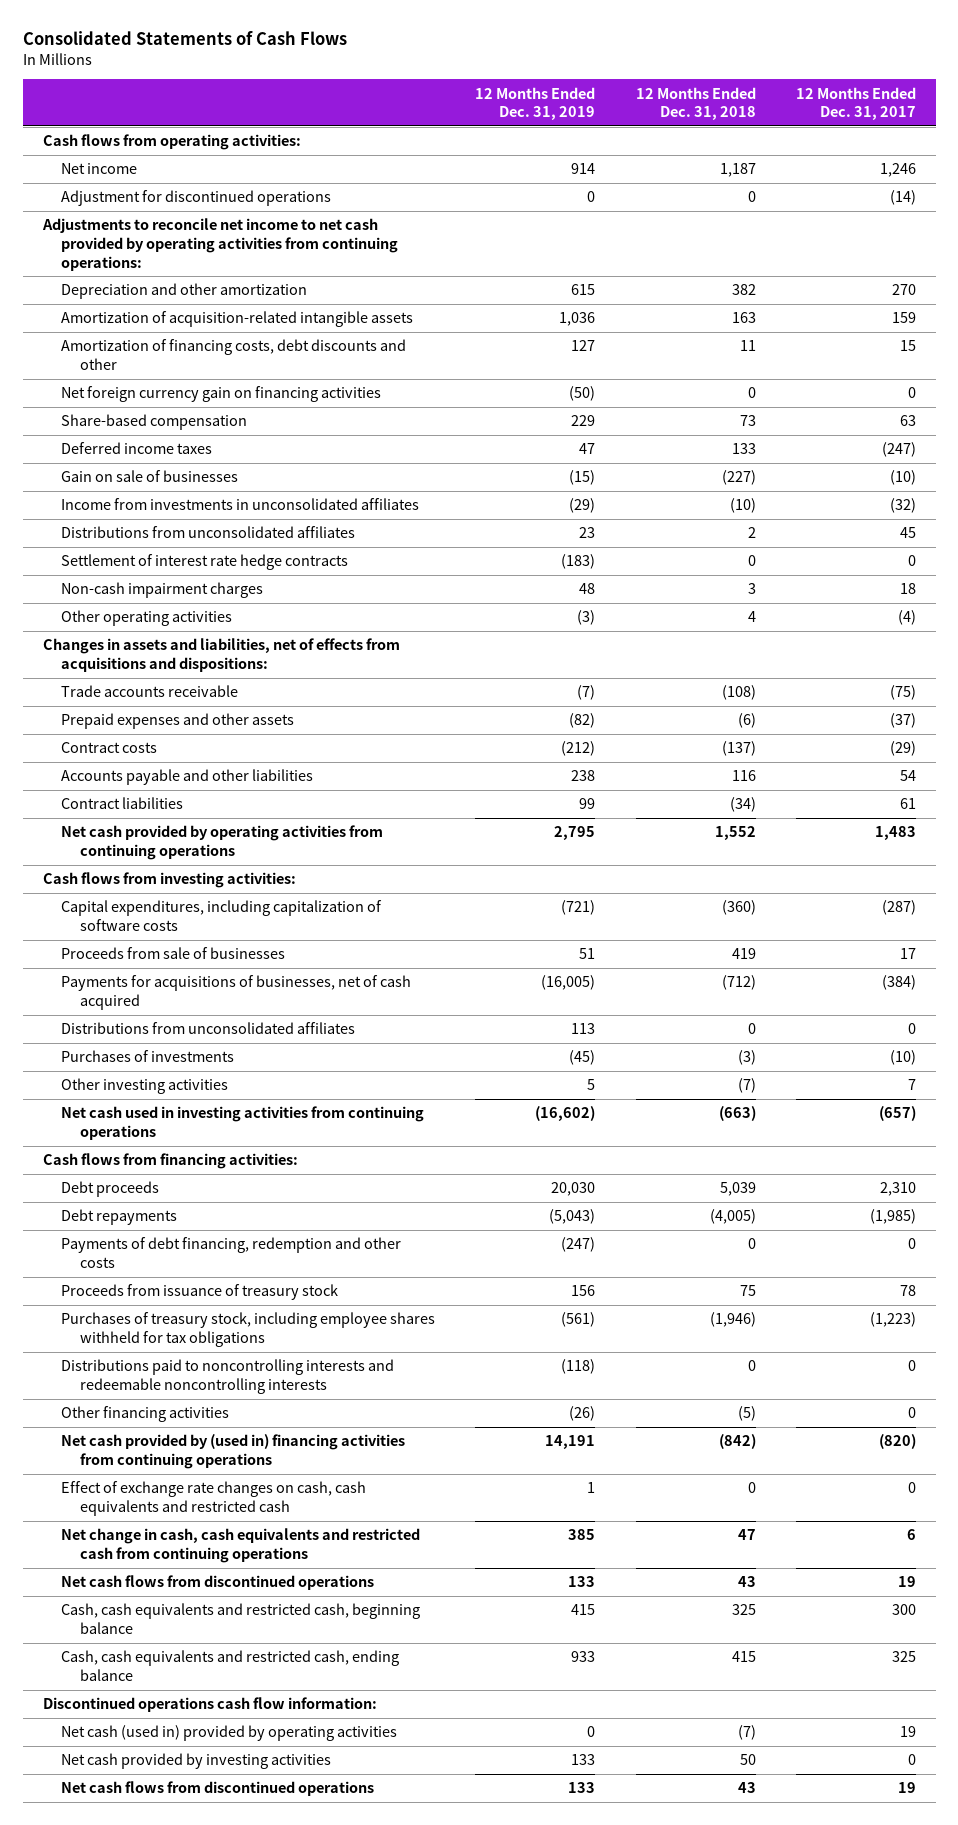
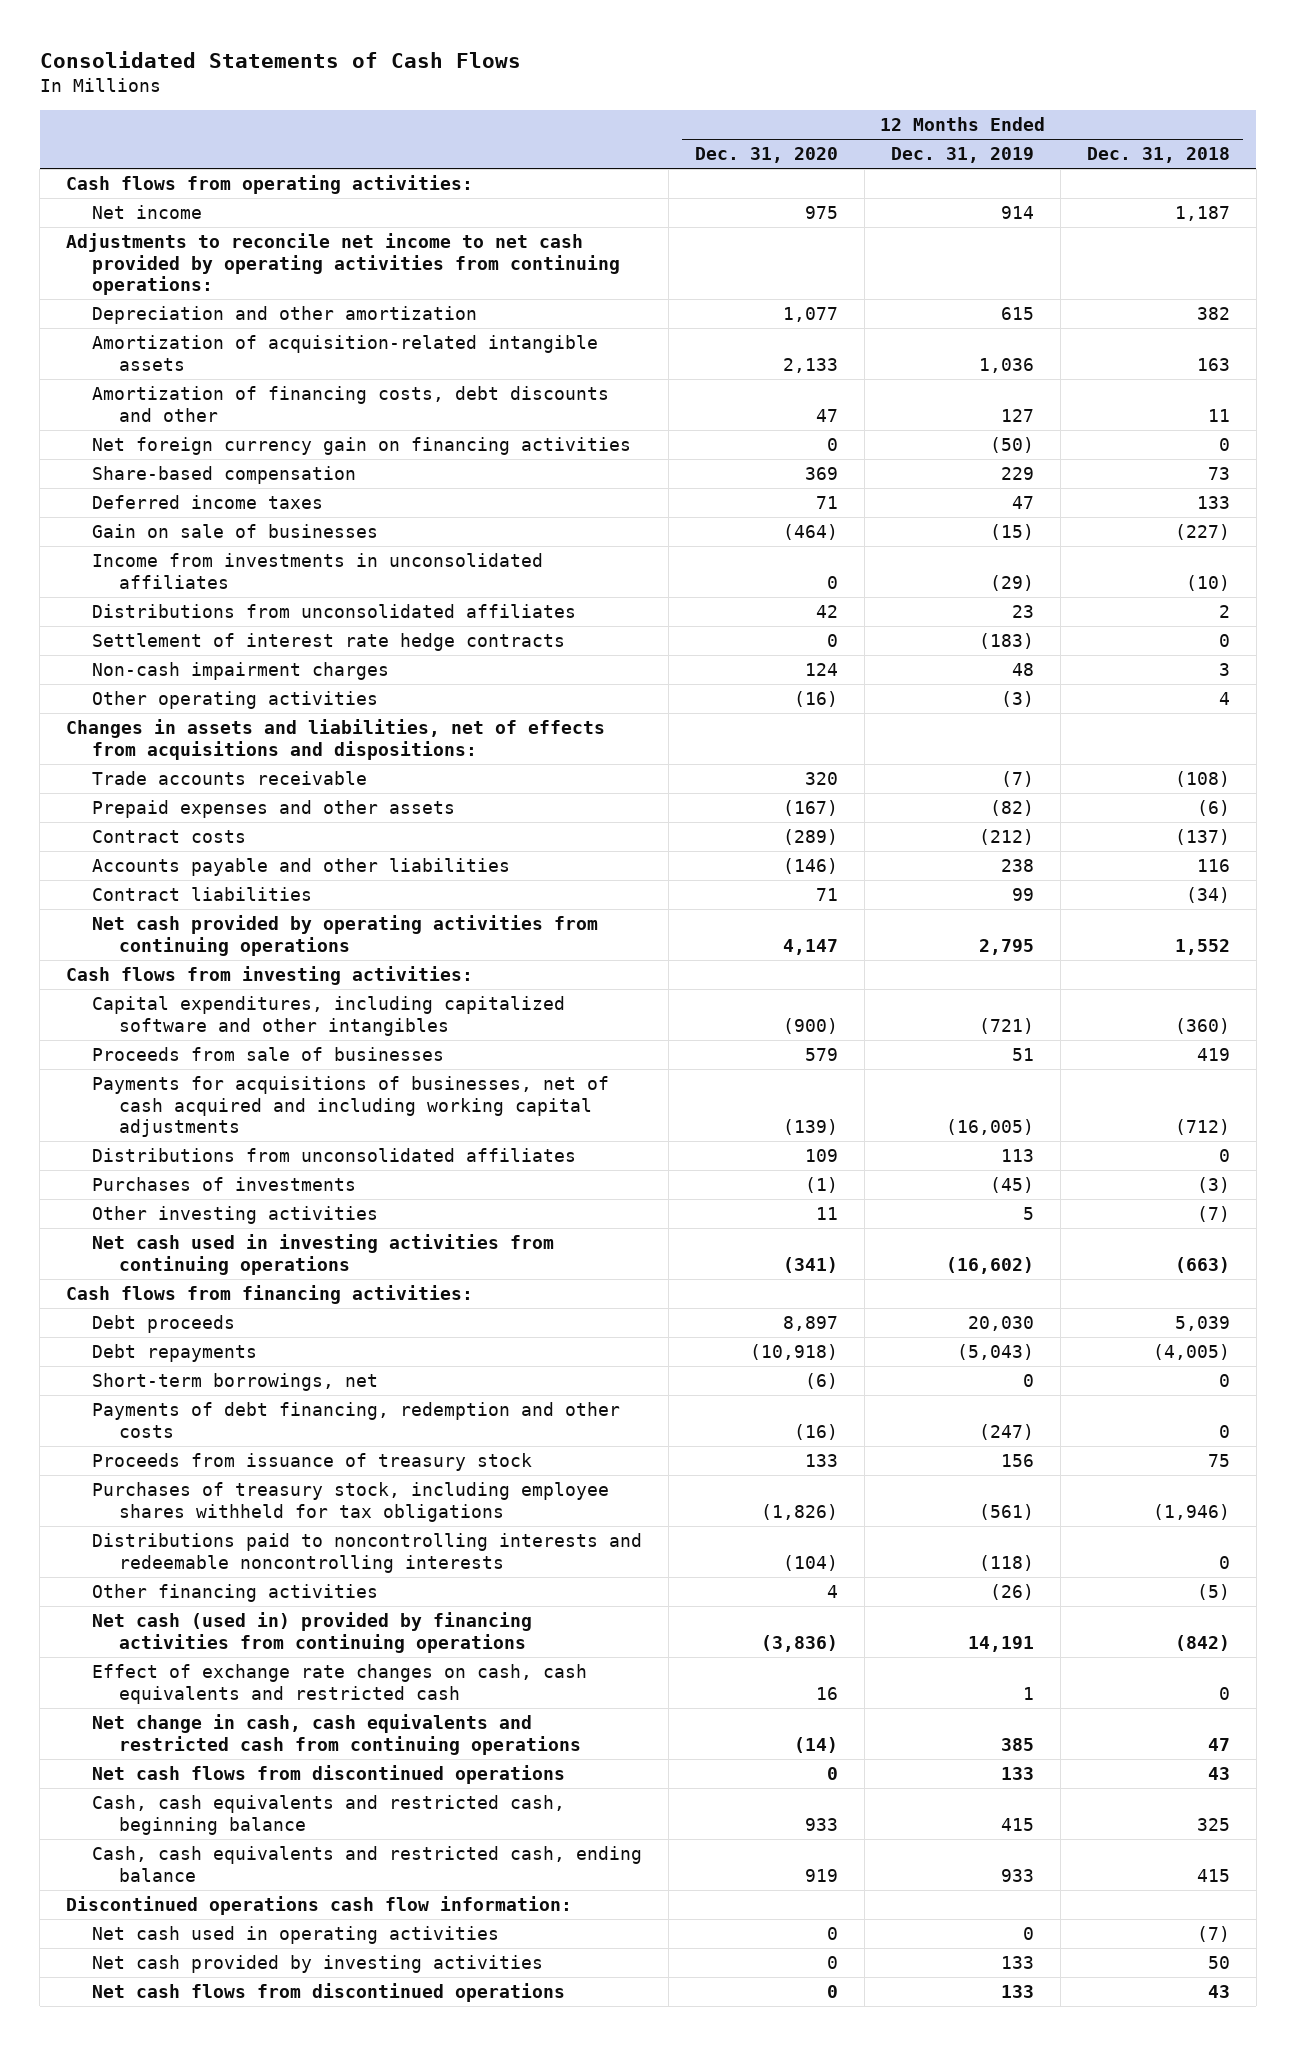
- | 12 Months Ended Dec. 31, 2019 | 12 Months Ended Dec. 31, 2018 | 12 Months Ended Dec. 31, 2017
+ | 12 Months Ended Dec. 31, 2020 | 12 Months Ended Dec. 31, 2019 | 12 Months Ended Dec. 31, 2018
- Adjustment for discontinued operations | 0 | 0 | (14)
- Capital expenditures, including capitalization of software costs | (721) | (360) | (287)
+ Capital expenditures, including capitalized software and other intangibles | (900) | (721) | (360)
- Payments for acquisitions of businesses, net of cash acquired | (16,005) | (712) | (384)
+ Payments for acquisitions of businesses, net of cash acquired and including working capital adjustments | (139) | (16,005) | (712)
+ Short-term borrowings, net | (6) | 0 | 0
- Net cash provided by (used in) financing activities from continuing operations | 14,191 | (842) | (820)
+ Net cash (used in) provided by financing activities from continuing operations | (3,836) | 14,191 | (842)
- Net cash (used in) provided by operating activities | 0 | (7) | 19
+ Net cash used in operating activities | 0 | 0 | (7)

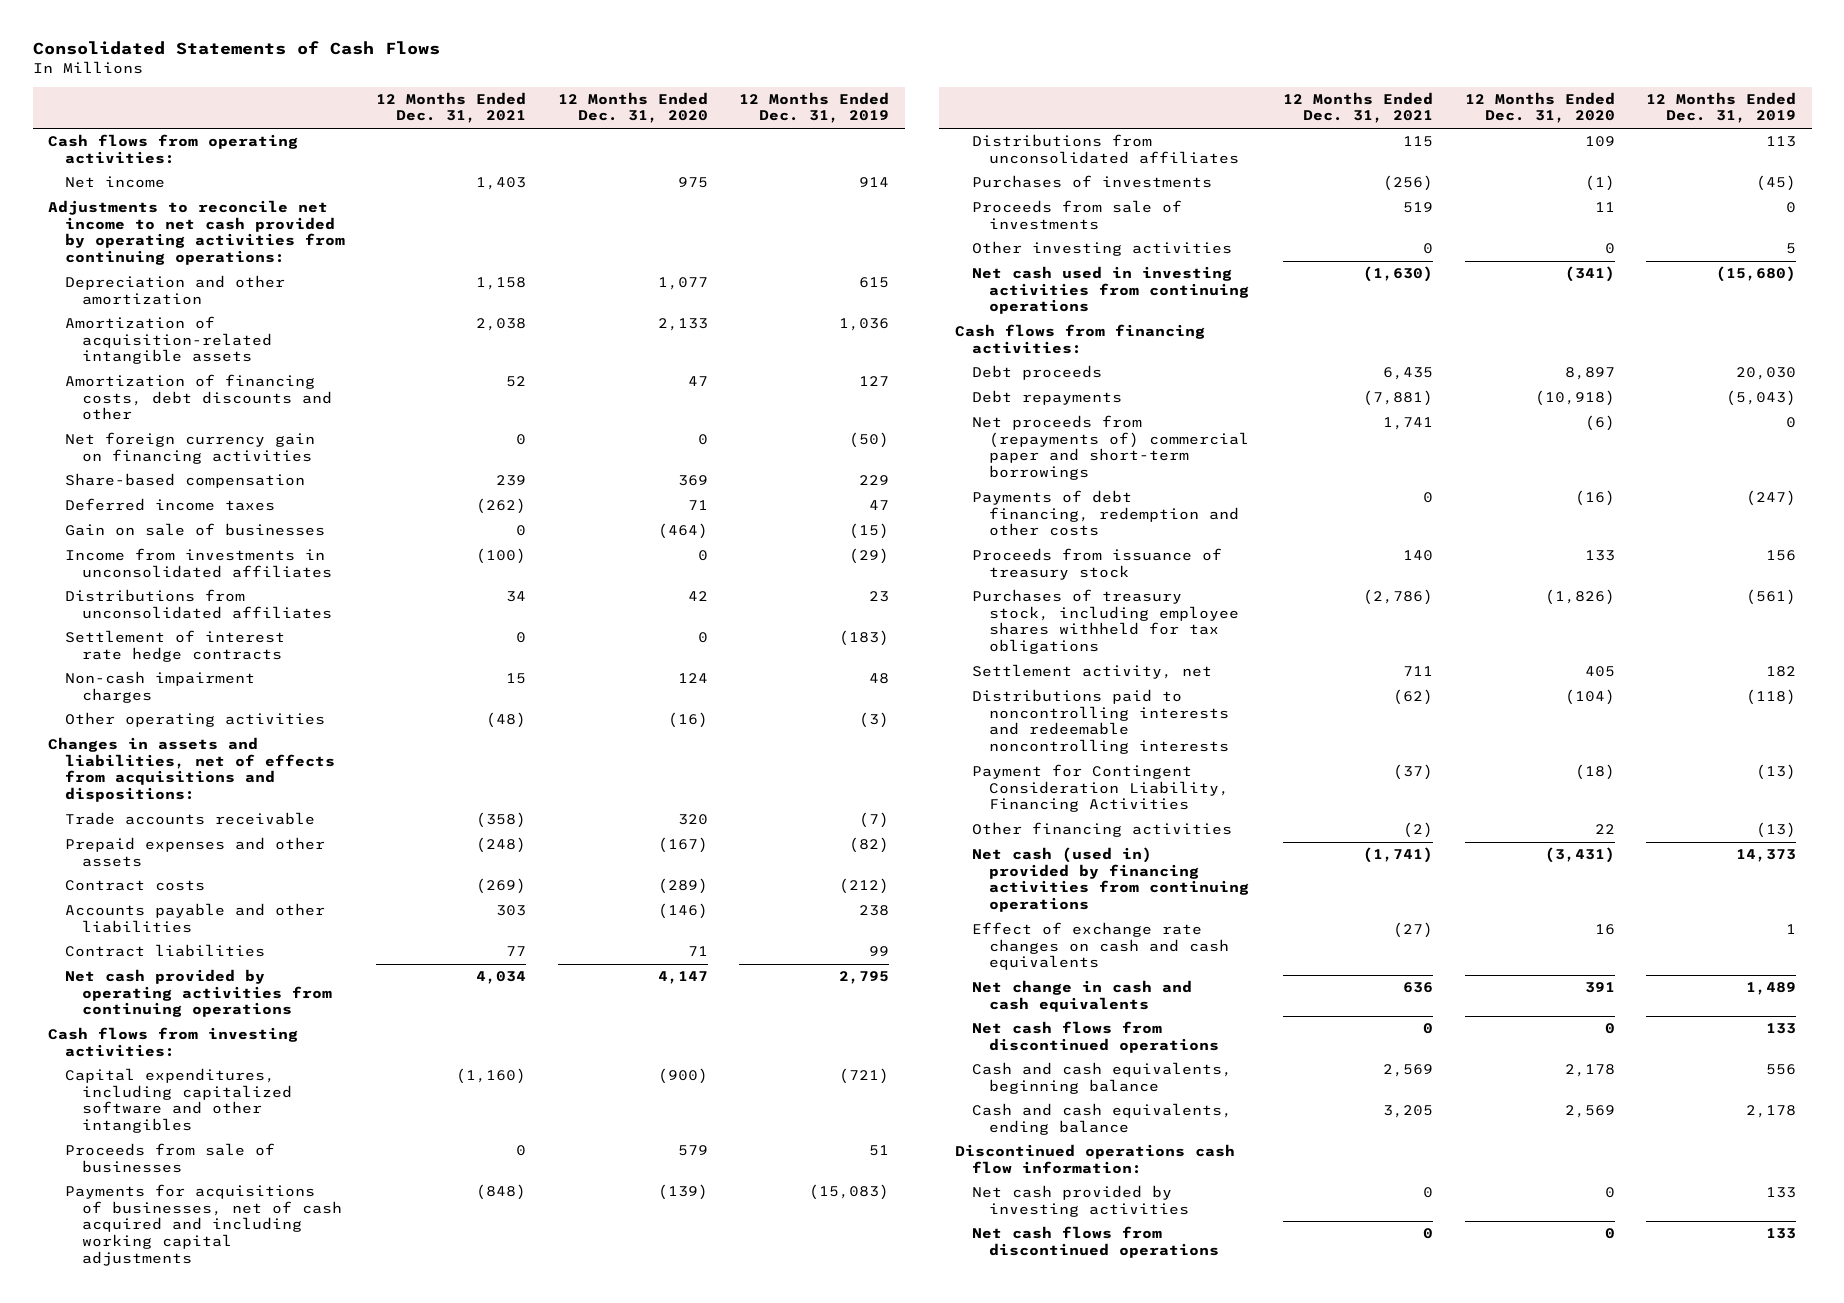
- | 12 Months Ended Dec. 31, 2020 | 12 Months Ended Dec. 31, 2019 | 12 Months Ended Dec. 31, 2018
+ | 12 Months Ended Dec. 31, 2021 | 12 Months Ended Dec. 31, 2020 | 12 Months Ended Dec. 31, 2019
- Payments for acquisitions of businesses, net of cash acquired and including working capital adjustments | (139) | (16,005) | (712)
+ Payments for acquisitions of businesses, net of cash acquired and including working capital adjustments | (848) | (139) | (15,083)
- Other investing activities | 11 | 5 | (7)
- Net cash used in investing activities from continuing operations | (341) | (16,602) | (663)
+ Proceeds from sale of investments | 519 | 11 | 0
+ Other investing activities | 0 | 0 | 5
+ Net cash used in investing activities from continuing operations | (1,630) | (341) | (15,680)
- Short-term borrowings, net | (6) | 0 | 0
+ Net proceeds from (repayments of) commercial paper and short-term borrowings | 1,741 | (6) | 0
+ Settlement activity, net | 711 | 405 | 182
- Other financing activities | 4 | (26) | (5)
- Net cash (used in) provided by financing activities from continuing operations | (3,836) | 14,191 | (842)
- Effect of exchange rate changes on cash, cash equivalents and restricted cash | 16 | 1 | 0
- Net change in cash, cash equivalents and restricted cash from continuing operations | (14) | 385 | 47
+ Payment for Contingent Consideration Liability, Financing Activities | (37) | (18) | (13)
+ Other financing activities | (2) | 22 | (13)
+ Net cash (used in) provided by financing activities from continuing operations | (1,741) | (3,431) | 14,373
+ Effect of exchange rate changes on cash and cash equivalents | (27) | 16 | 1
+ Net change in cash and cash equivalents | 636 | 391 | 1,489
- Cash, cash equivalents and restricted cash, beginning balance | 933 | 415 | 325
- Cash, cash equivalents and restricted cash, ending balance | 919 | 933 | 415
+ Cash and cash equivalents, beginning balance | 2,569 | 2,178 | 556
+ Cash and cash equivalents, ending balance | 3,205 | 2,569 | 2,178
- Net cash used in operating activities | 0 | 0 | (7)

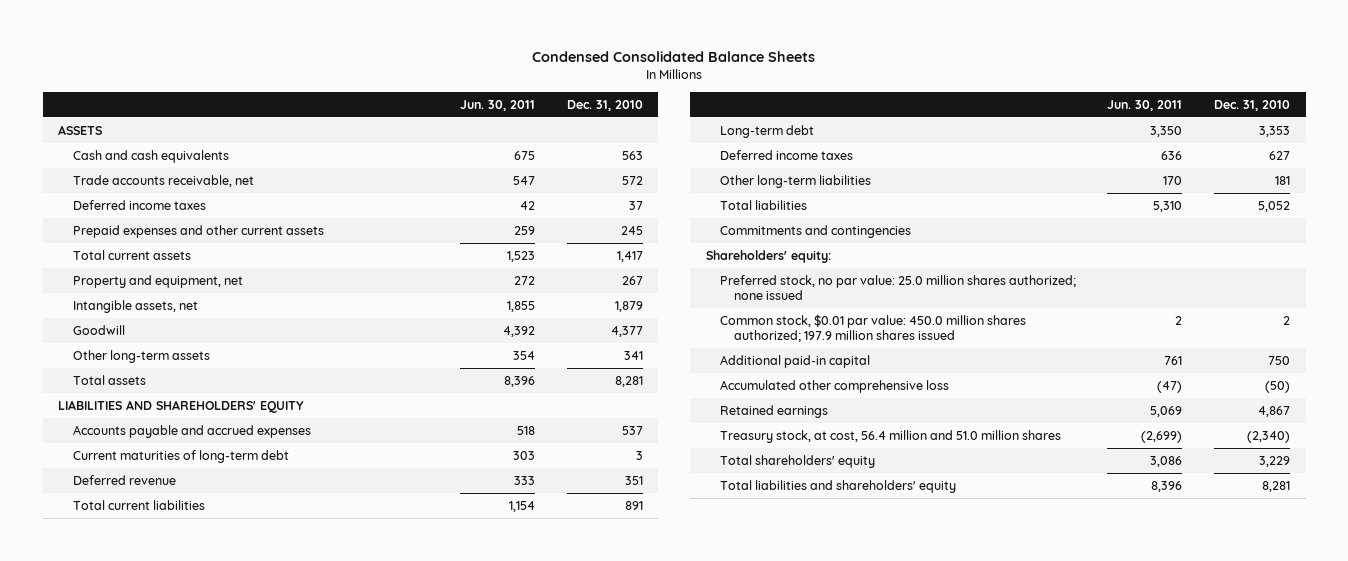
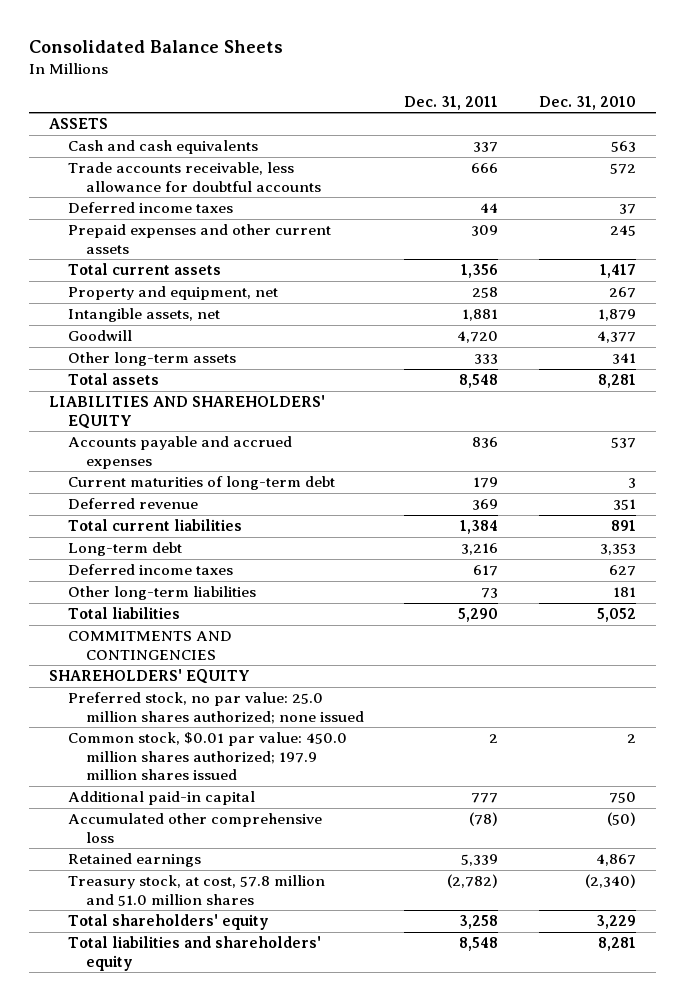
- Condensed Consolidated Balance Sheets
+ Consolidated Balance Sheets
- | Jun. 30, 2011 | Dec. 31, 2010
+ | Dec. 31, 2011 | Dec. 31, 2010
- Trade accounts receivable, net | 547 | 572
+ Trade accounts receivable, less allowance for doubtful accounts | 666 | 572
- Commitments and contingencies
- Shareholders' equity:
+ COMMITMENTS AND CONTINGENCIES
+ SHAREHOLDERS' EQUITY
- Treasury stock, at cost, 56.4 million and 51.0 million shares | (2,699) | (2,340)
+ Treasury stock, at cost, 57.8 million and 51.0 million shares | (2,782) | (2,340)

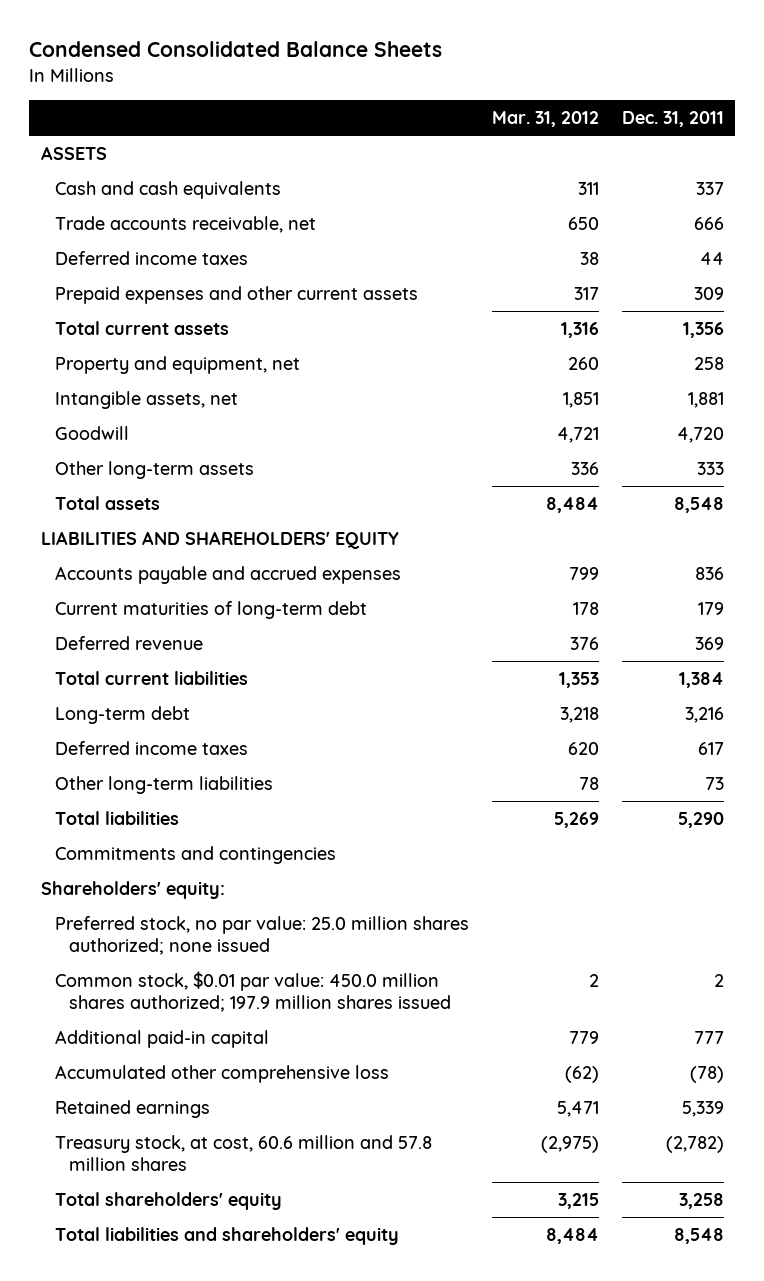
- Consolidated Balance Sheets
+ Condensed Consolidated Balance Sheets
- | Dec. 31, 2011 | Dec. 31, 2010
+ | Mar. 31, 2012 | Dec. 31, 2011
- Trade accounts receivable, less allowance for doubtful accounts | 666 | 572
+ Trade accounts receivable, net | 650 | 666
- COMMITMENTS AND CONTINGENCIES
- SHAREHOLDERS' EQUITY
+ Commitments and contingencies
+ Shareholders' equity:
- Treasury stock, at cost, 57.8 million and 51.0 million shares | (2,782) | (2,340)
+ Treasury stock, at cost, 60.6 million and 57.8 million shares | (2,975) | (2,782)

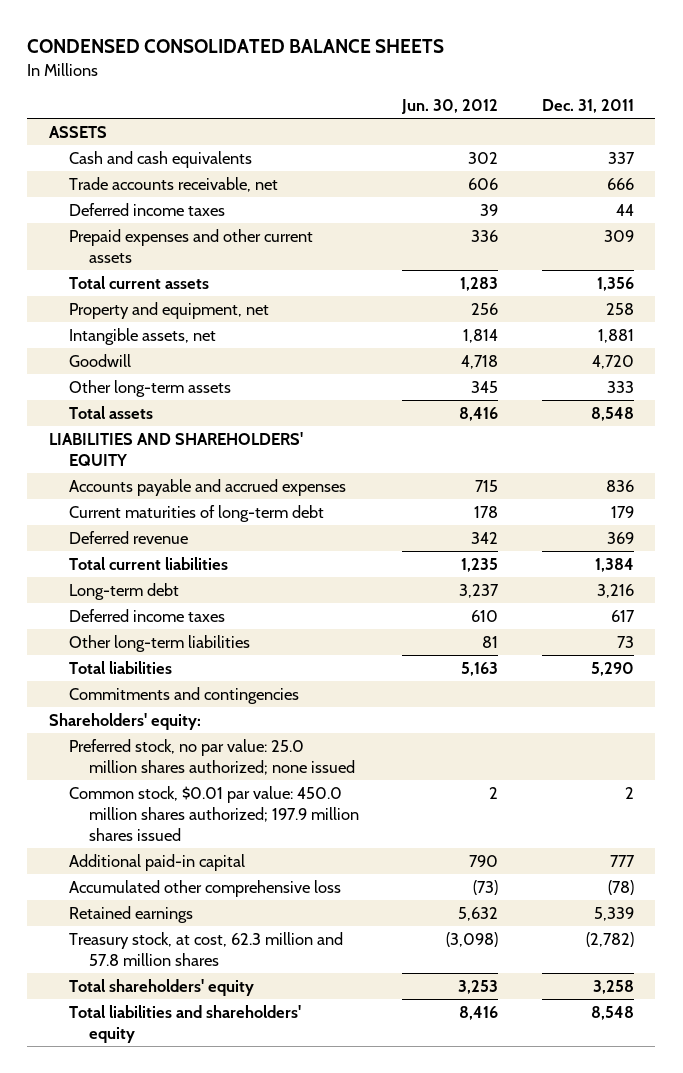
- Condensed Consolidated Balance Sheets
+ CONDENSED CONSOLIDATED BALANCE SHEETS
- | Mar. 31, 2012 | Dec. 31, 2011
+ | Jun. 30, 2012 | Dec. 31, 2011
- Treasury stock, at cost, 60.6 million and 57.8 million shares | (2,975) | (2,782)
+ Treasury stock, at cost, 62.3 million and 57.8 million shares | (3,098) | (2,782)

